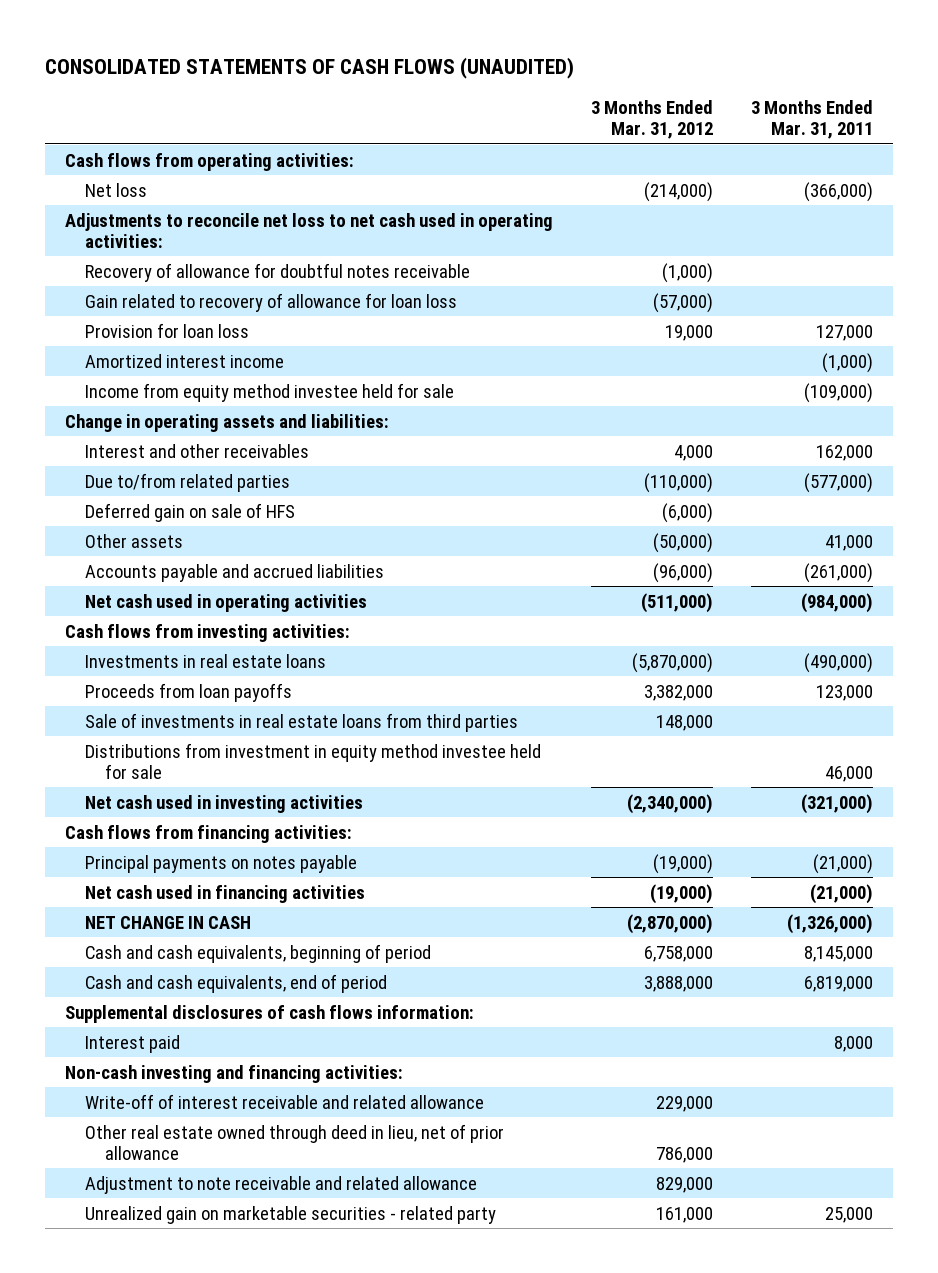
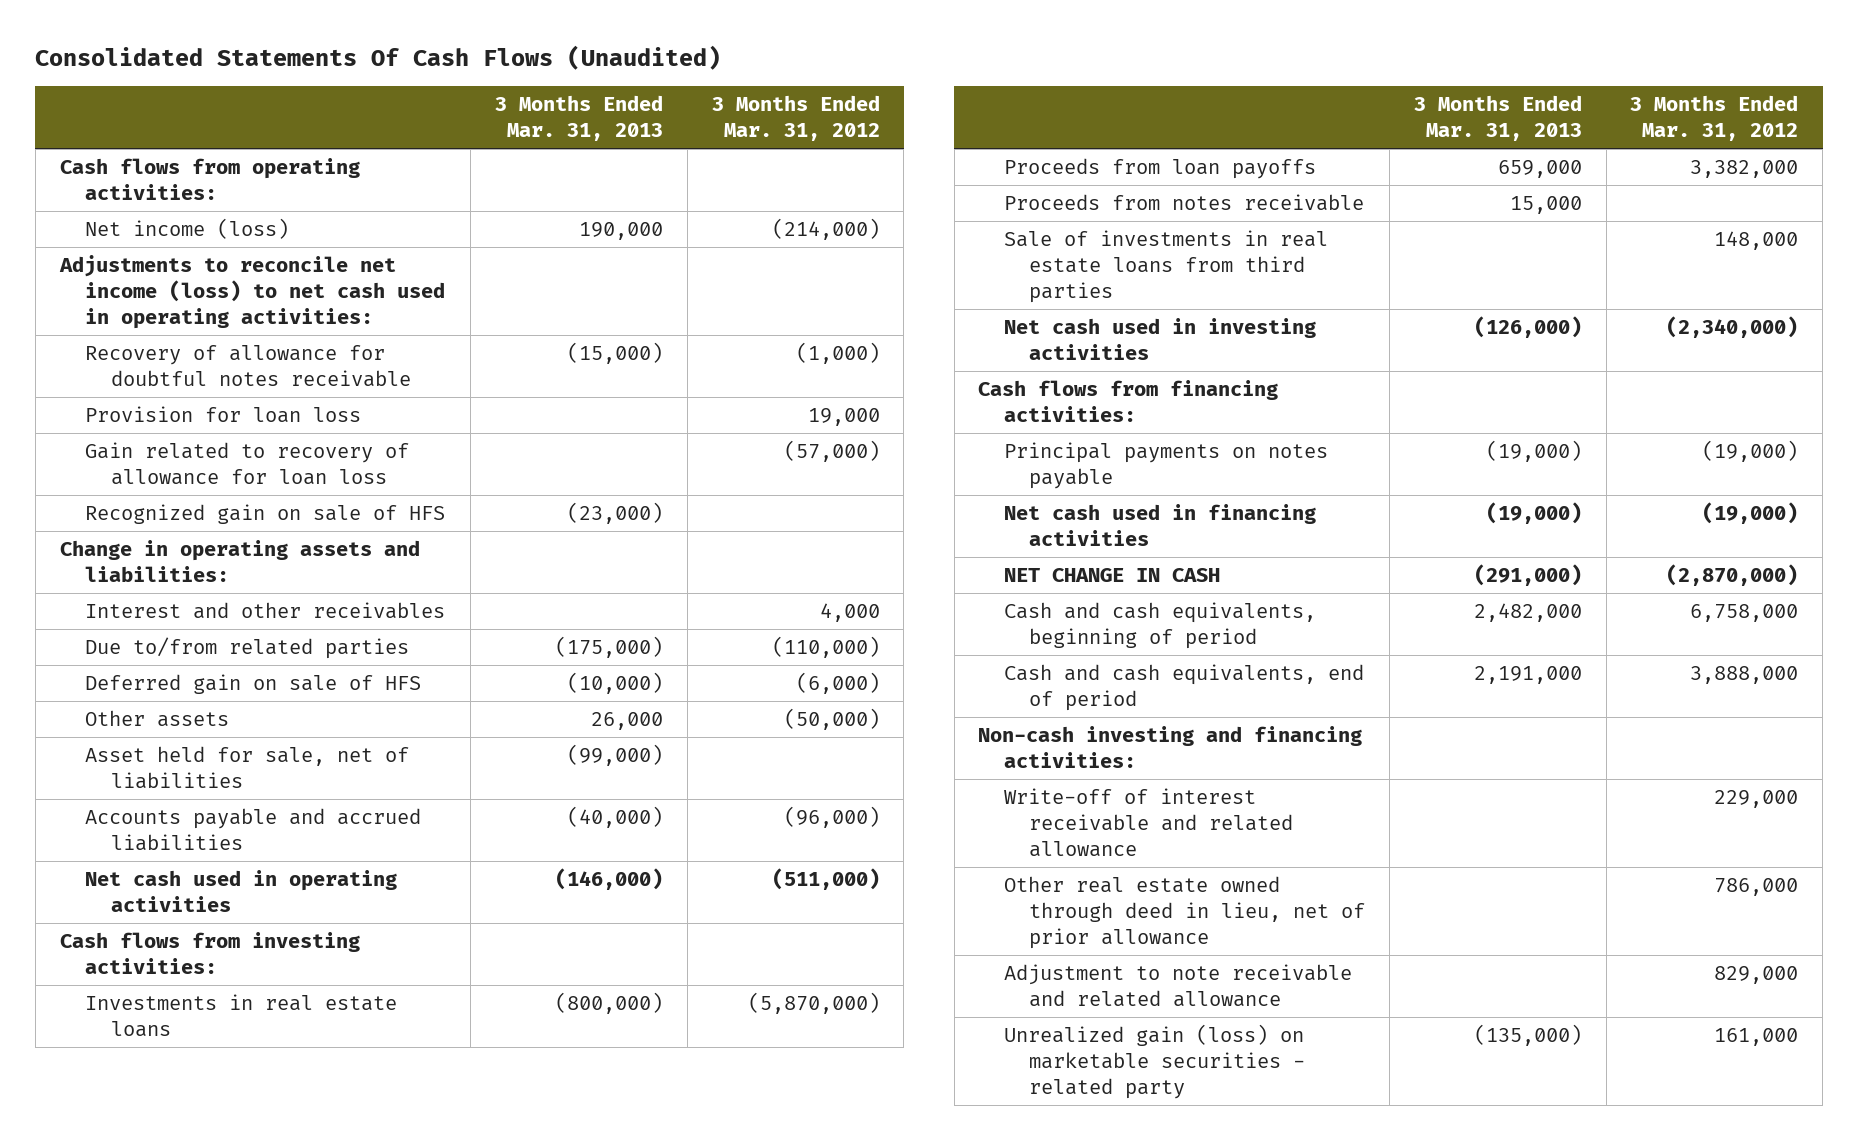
- CONSOLIDATED STATEMENTS OF CASH FLOWS (UNAUDITED)
+ Consolidated Statements Of Cash Flows (Unaudited)
- | 3 Months Ended Mar. 31, 2012 | 3 Months Ended Mar. 31, 2011
+ | 3 Months Ended Mar. 31, 2013 | 3 Months Ended Mar. 31, 2012
- Net loss | (214,000) | (366,000)
- Adjustments to reconcile net loss to net cash used in operating activities:
+ Net income (loss) | 190,000 | (214,000)
+ Adjustments to reconcile net income (loss) to net cash used in operating activities:
- Amortized interest income | | (1,000)
- Income from equity method investee held for sale | | (109,000)
moved down: Gain related to recovery of allowance for loan loss | | (57,000)
+ Recognized gain on sale of HFS | (23,000) |
+ Asset held for sale, net of liabilities | (99,000) |
+ Proceeds from notes receivable | 15,000 |
- Distributions from investment in equity method investee held for sale | | 46,000
- Supplemental disclosures of cash flows information:
- Interest paid | | 8,000
- Unrealized gain on marketable securities - related party | 161,000 | 25,000
+ Unrealized gain (loss) on marketable securities - related party | (135,000) | 161,000

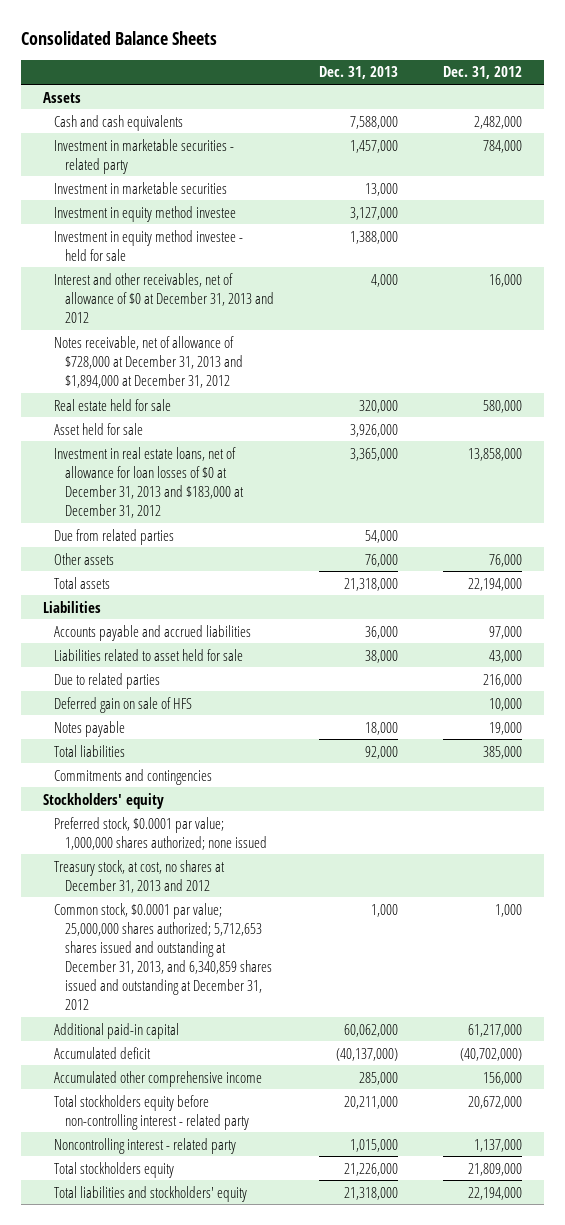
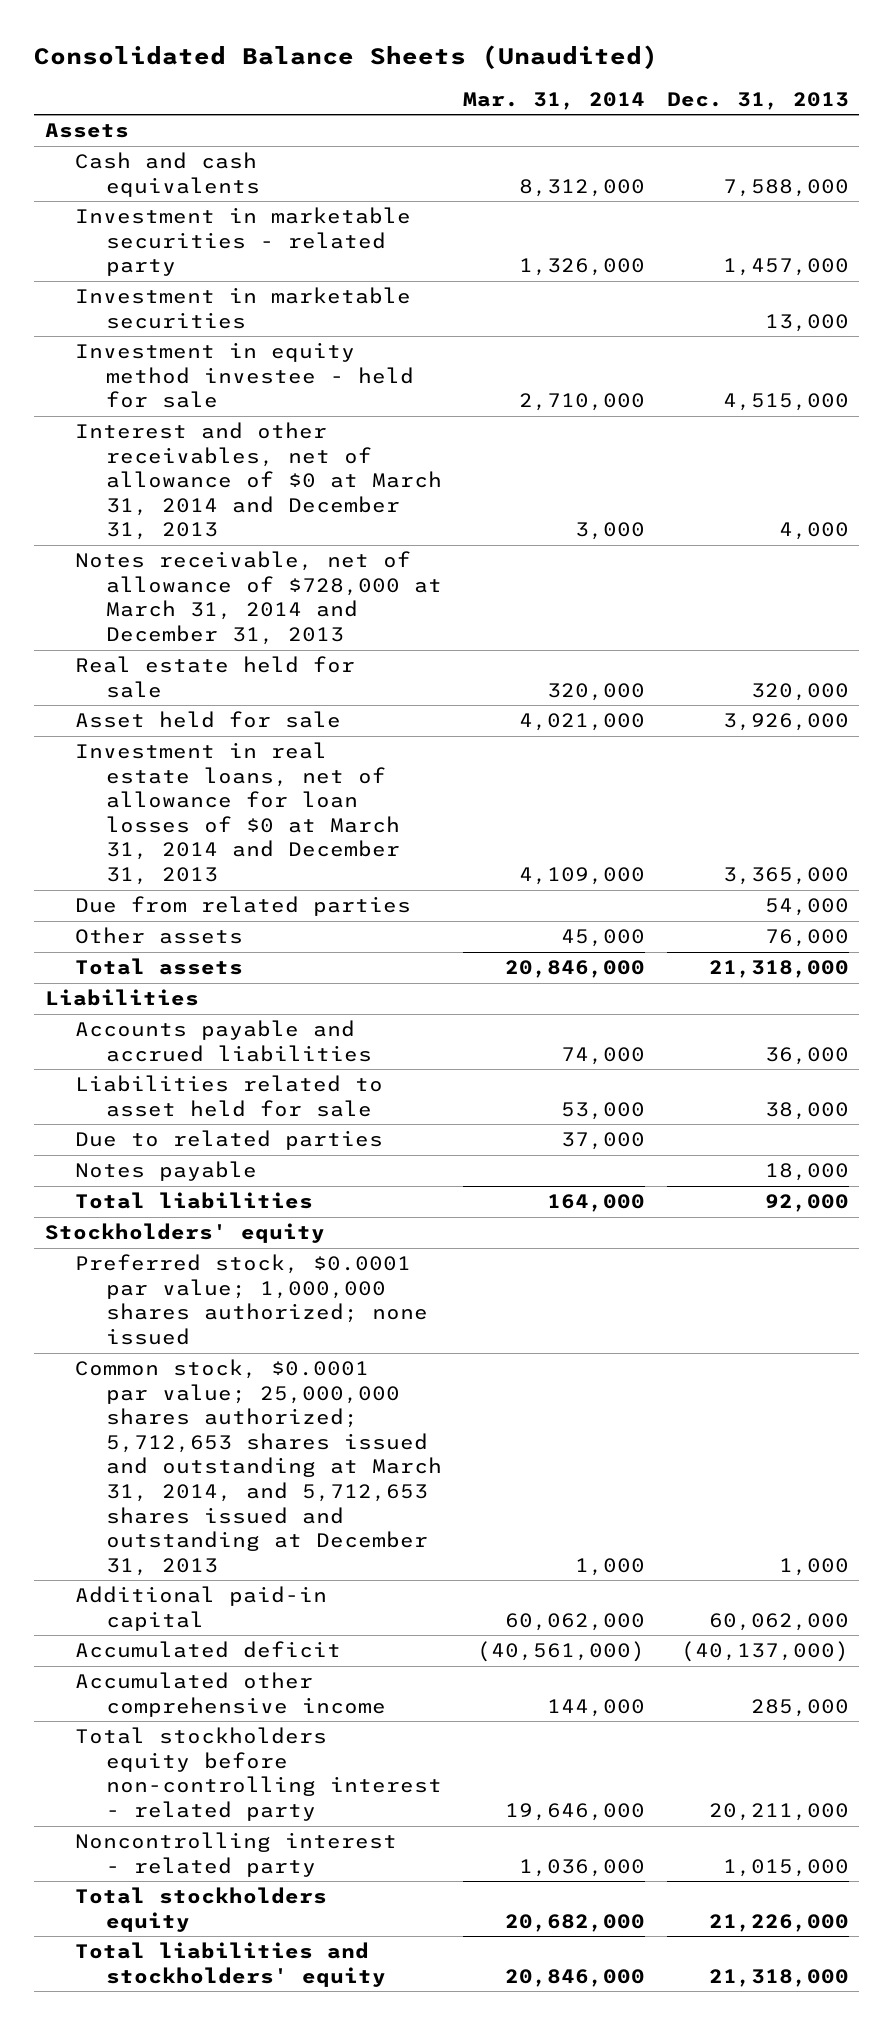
- Consolidated Balance Sheets
+ Consolidated Balance Sheets (Unaudited)
- | Dec. 31, 2013 | Dec. 31, 2012
+ | Mar. 31, 2014 | Dec. 31, 2013
- Investment in equity method investee | 3,127,000 |
- Investment in equity method investee - held for sale | 1,388,000 |
- Interest and other receivables, net of allowance of $0 at December 31, 2013 and 2012 | 4,000 | 16,000
- Notes receivable, net of allowance of $728,000 at December 31, 2013 and $1,894,000 at December 31, 2012
+ Investment in equity method investee - held for sale | 2,710,000 | 4,515,000
+ Interest and other receivables, net of allowance of $0 at March 31, 2014 and December 31, 2013 | 3,000 | 4,000
+ Notes receivable, net of allowance of $728,000 at March 31, 2014 and December 31, 2013
- Investment in real estate loans, net of allowance for loan losses of $0 at December 31, 2013 and $183,000 at December 31, 2012 | 3,365,000 | 13,858,000
+ Investment in real estate loans, net of allowance for loan losses of $0 at March 31, 2014 and December 31, 2013 | 4,109,000 | 3,365,000
- Deferred gain on sale of HFS | | 10,000
- Commitments and contingencies
- Treasury stock, at cost, no shares at December 31, 2013 and 2012
- Common stock, $0.0001 par value; 25,000,000 shares authorized; 5,712,653 shares issued and outstanding at December 31, 2013, and 6,340,859 shares issued and outstanding at December 31, 2012 | 1,000 | 1,000
+ Common stock, $0.0001 par value; 25,000,000 shares authorized; 5,712,653 shares issued and outstanding at March 31, 2014, and 5,712,653 shares issued and outstanding at December 31, 2013 | 1,000 | 1,000

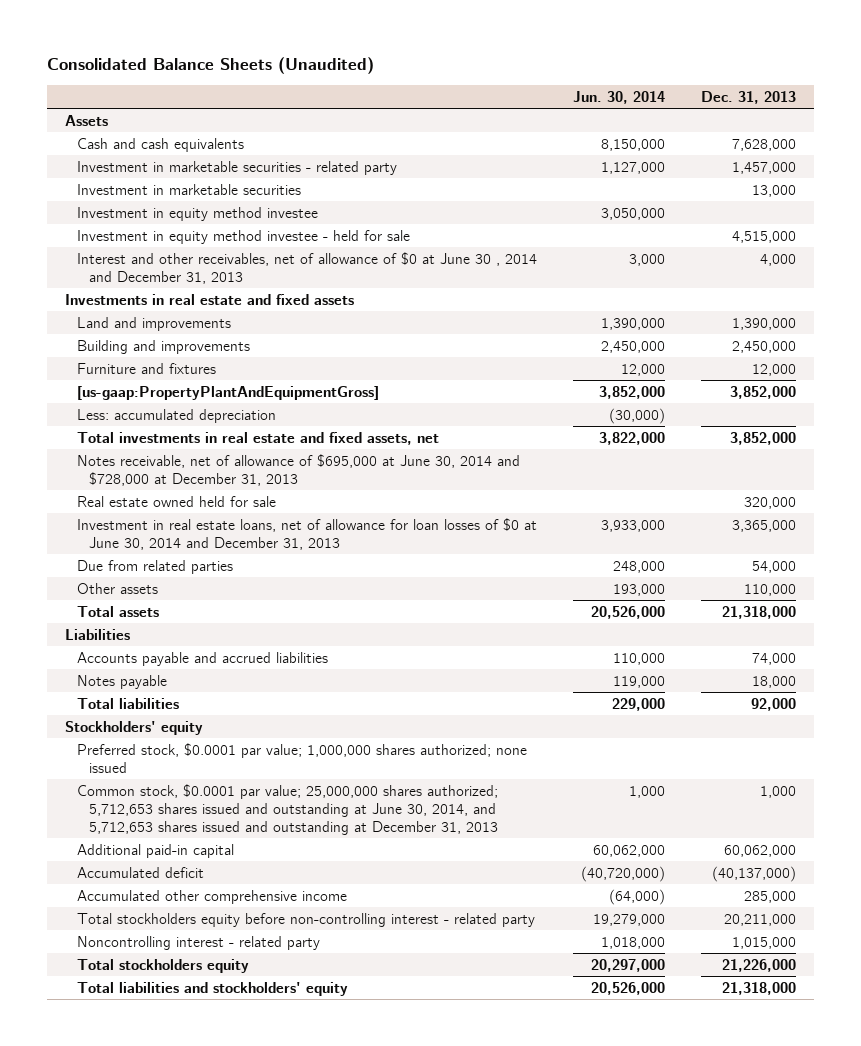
- | Mar. 31, 2014 | Dec. 31, 2013
+ | Jun. 30, 2014 | Dec. 31, 2013
- Cash and cash equivalents | 8,312,000 | 7,588,000
+ Cash and cash equivalents | 8,150,000 | 7,628,000
+ Investment in equity method investee | 3,050,000 |
- Interest and other receivables, net of allowance of $0 at March 31, 2014 and December 31, 2013 | 3,000 | 4,000
- Notes receivable, net of allowance of $728,000 at March 31, 2014 and December 31, 2013
- Real estate held for sale | 320,000 | 320,000
- Asset held for sale | 4,021,000 | 3,926,000
- Investment in real estate loans, net of allowance for loan losses of $0 at March 31, 2014 and December 31, 2013 | 4,109,000 | 3,365,000
+ Interest and other receivables, net of allowance of $0 at June 30 , 2014 and December 31, 2013 | 3,000 | 4,000
+ Investments in real estate and fixed assets
+ Land and improvements | 1,390,000 | 1,390,000
+ Building and improvements | 2,450,000 | 2,450,000
+ Furniture and fixtures | 12,000 | 12,000
+ [us-gaap:PropertyPlantAndEquipmentGross] | 3,852,000 | 3,852,000
+ Less: accumulated depreciation | (30,000) |
+ Total investments in real estate and fixed assets, net | 3,822,000 | 3,852,000
+ Notes receivable, net of allowance of $695,000 at June 30, 2014 and $728,000 at December 31, 2013
+ Real estate owned held for sale | | 320,000
+ Investment in real estate loans, net of allowance for loan losses of $0 at June 30, 2014 and December 31, 2013 | 3,933,000 | 3,365,000
- Other assets | 45,000 | 76,000
+ Other assets | 193,000 | 110,000
- Accounts payable and accrued liabilities | 74,000 | 36,000
- Liabilities related to asset held for sale | 53,000 | 38,000
- Due to related parties | 37,000 |
+ Accounts payable and accrued liabilities | 110,000 | 74,000
- Common stock, $0.0001 par value; 25,000,000 shares authorized; 5,712,653 shares issued and outstanding at March 31, 2014, and 5,712,653 shares issued and outstanding at December 31, 2013 | 1,000 | 1,000
+ Common stock, $0.0001 par value; 25,000,000 shares authorized; 5,712,653 shares issued and outstanding at June 30, 2014, and 5,712,653 shares issued and outstanding at December 31, 2013 | 1,000 | 1,000

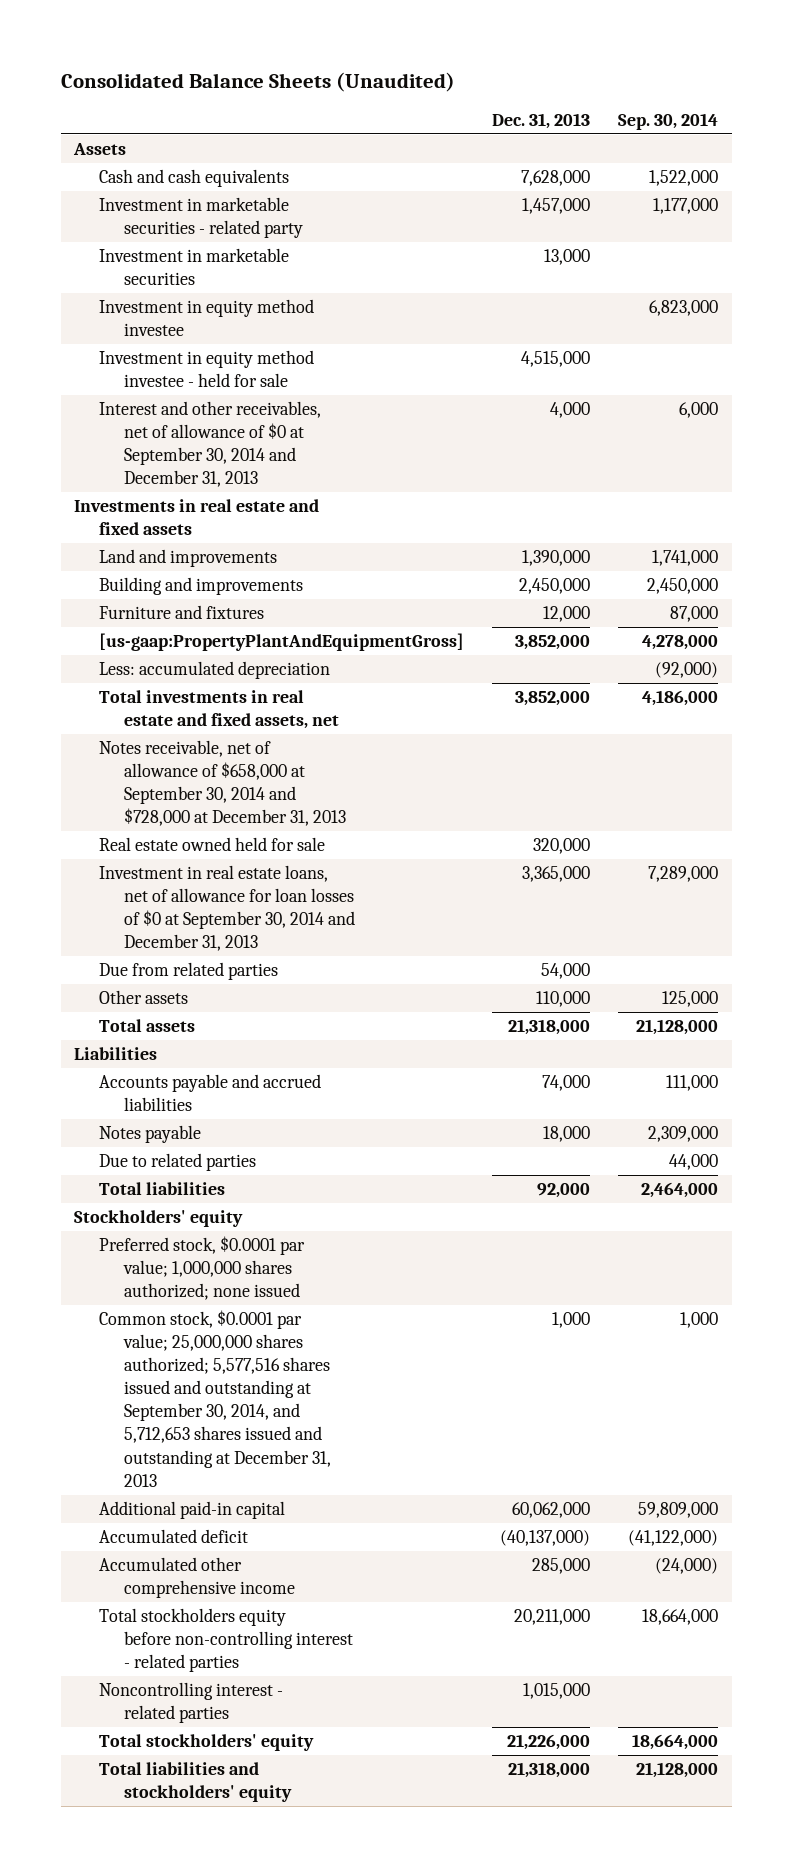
- | Jun. 30, 2014 | Dec. 31, 2013
+ | Dec. 31, 2013 | Sep. 30, 2014
- Interest and other receivables, net of allowance of $0 at June 30 , 2014 and December 31, 2013 | 3,000 | 4,000
+ Interest and other receivables, net of allowance of $0 at September 30, 2014 and December 31, 2013 | 4,000 | 6,000
- Notes receivable, net of allowance of $695,000 at June 30, 2014 and $728,000 at December 31, 2013
+ Notes receivable, net of allowance of $658,000 at September 30, 2014 and $728,000 at December 31, 2013
- Investment in real estate loans, net of allowance for loan losses of $0 at June 30, 2014 and December 31, 2013 | 3,933,000 | 3,365,000
+ Investment in real estate loans, net of allowance for loan losses of $0 at September 30, 2014 and December 31, 2013 | 3,365,000 | 7,289,000
+ Due to related parties | | 44,000
- Common stock, $0.0001 par value; 25,000,000 shares authorized; 5,712,653 shares issued and outstanding at June 30, 2014, and 5,712,653 shares issued and outstanding at December 31, 2013 | 1,000 | 1,000
+ Common stock, $0.0001 par value; 25,000,000 shares authorized; 5,577,516 shares issued and outstanding at September 30, 2014, and 5,712,653 shares issued and outstanding at December 31, 2013 | 1,000 | 1,000
- Total stockholders equity before non-controlling interest - related party | 19,279,000 | 20,211,000
- Noncontrolling interest - related party | 1,018,000 | 1,015,000
- Total stockholders equity | 20,297,000 | 21,226,000
+ Total stockholders equity before non-controlling interest - related parties | 20,211,000 | 18,664,000
+ Noncontrolling interest - related parties | 1,015,000 |
+ Total stockholders' equity | 21,226,000 | 18,664,000

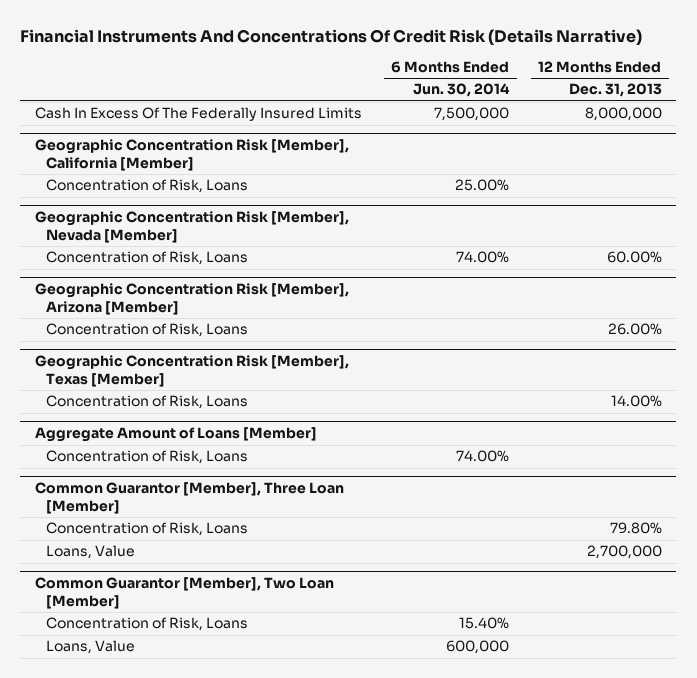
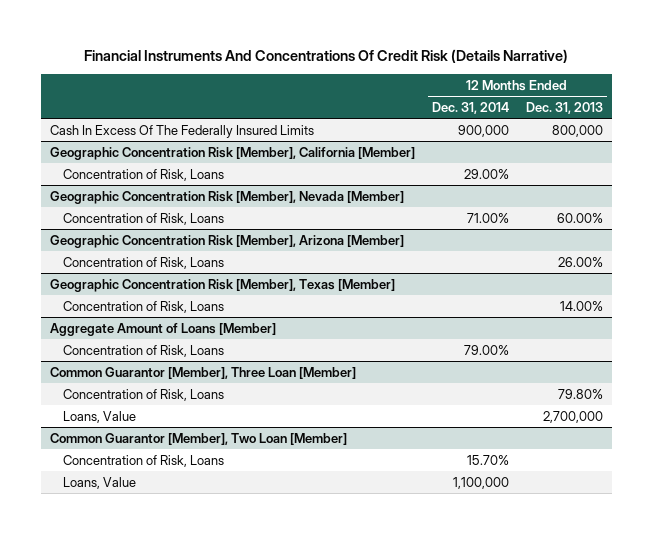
- | 6 Months Ended Jun. 30, 2014 | 12 Months Ended Dec. 31, 2013
+ | 12 Months Ended Dec. 31, 2014 | 12 Months Ended Dec. 31, 2013
- Cash In Excess Of The Federally Insured Limits | 7,500,000 | 8,000,000
+ Cash In Excess Of The Federally Insured Limits | 900,000 | 800,000

